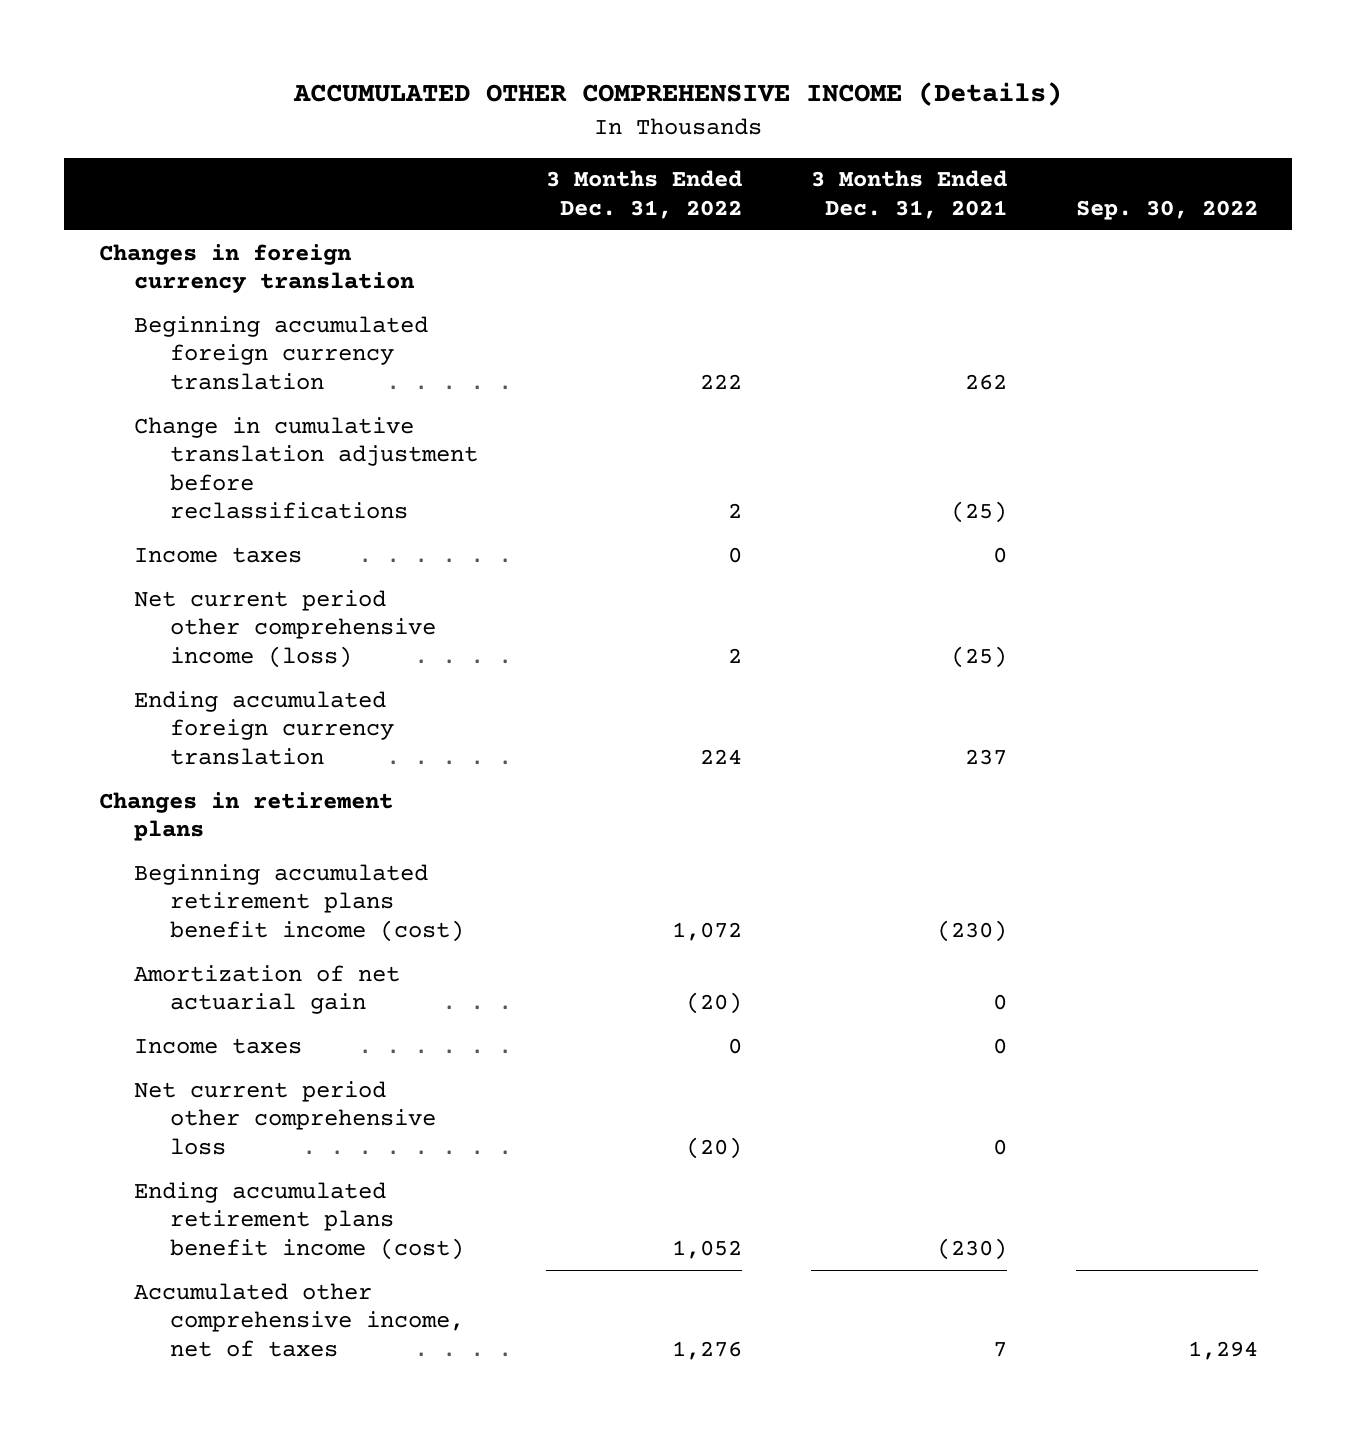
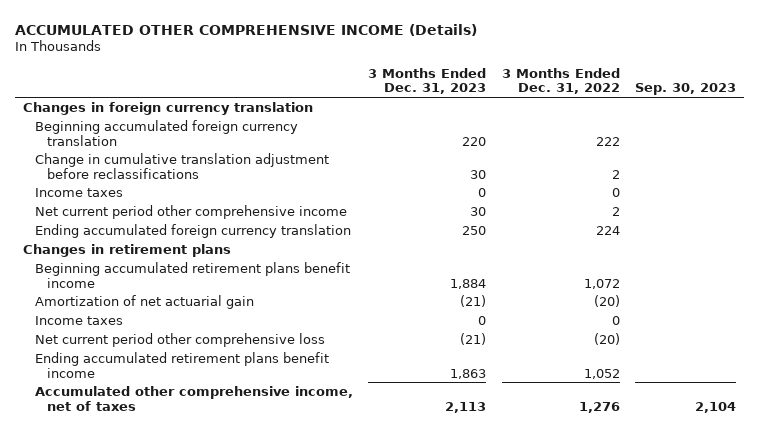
- | 3 Months Ended Dec. 31, 2022 | 3 Months Ended Dec. 31, 2021 | Sep. 30, 2022
+ | 3 Months Ended Dec. 31, 2023 | 3 Months Ended Dec. 31, 2022 | Sep. 30, 2023
- Net current period other comprehensive income (loss) | 2 | (25) |
+ Net current period other comprehensive income | 30 | 2 |
- Beginning accumulated retirement plans benefit income (cost) | 1,072 | (230) |
+ Beginning accumulated retirement plans benefit income | 1,884 | 1,072 |
- Ending accumulated retirement plans benefit income (cost) | 1,052 | (230) |
+ Ending accumulated retirement plans benefit income | 1,863 | 1,052 |

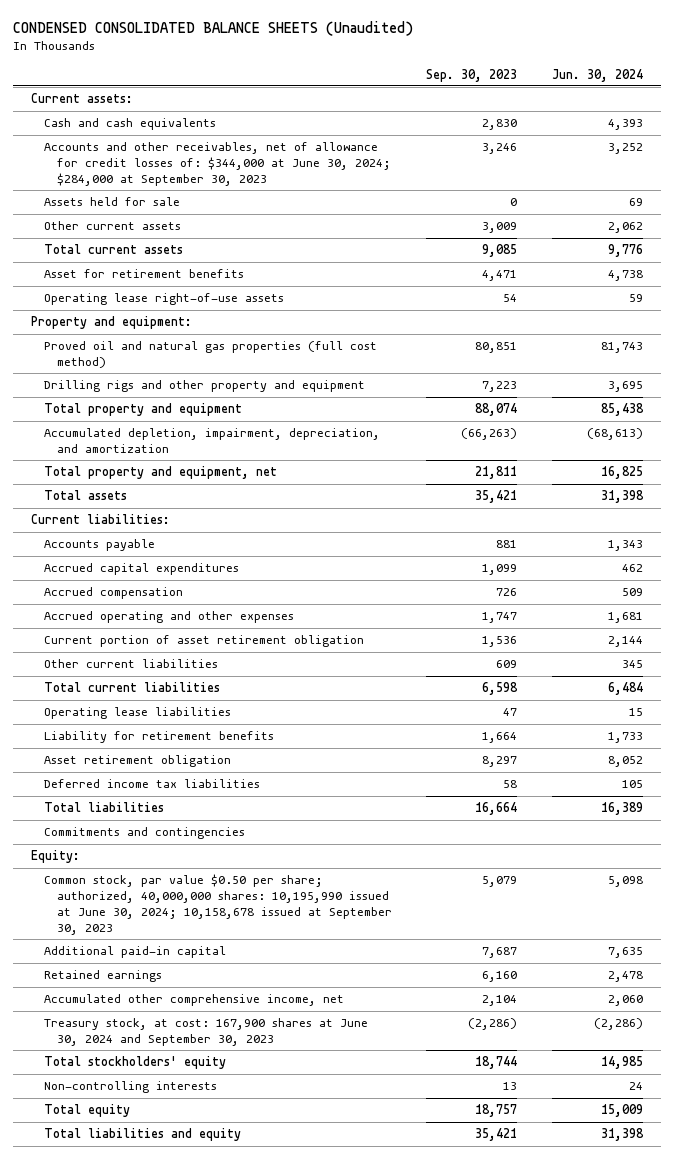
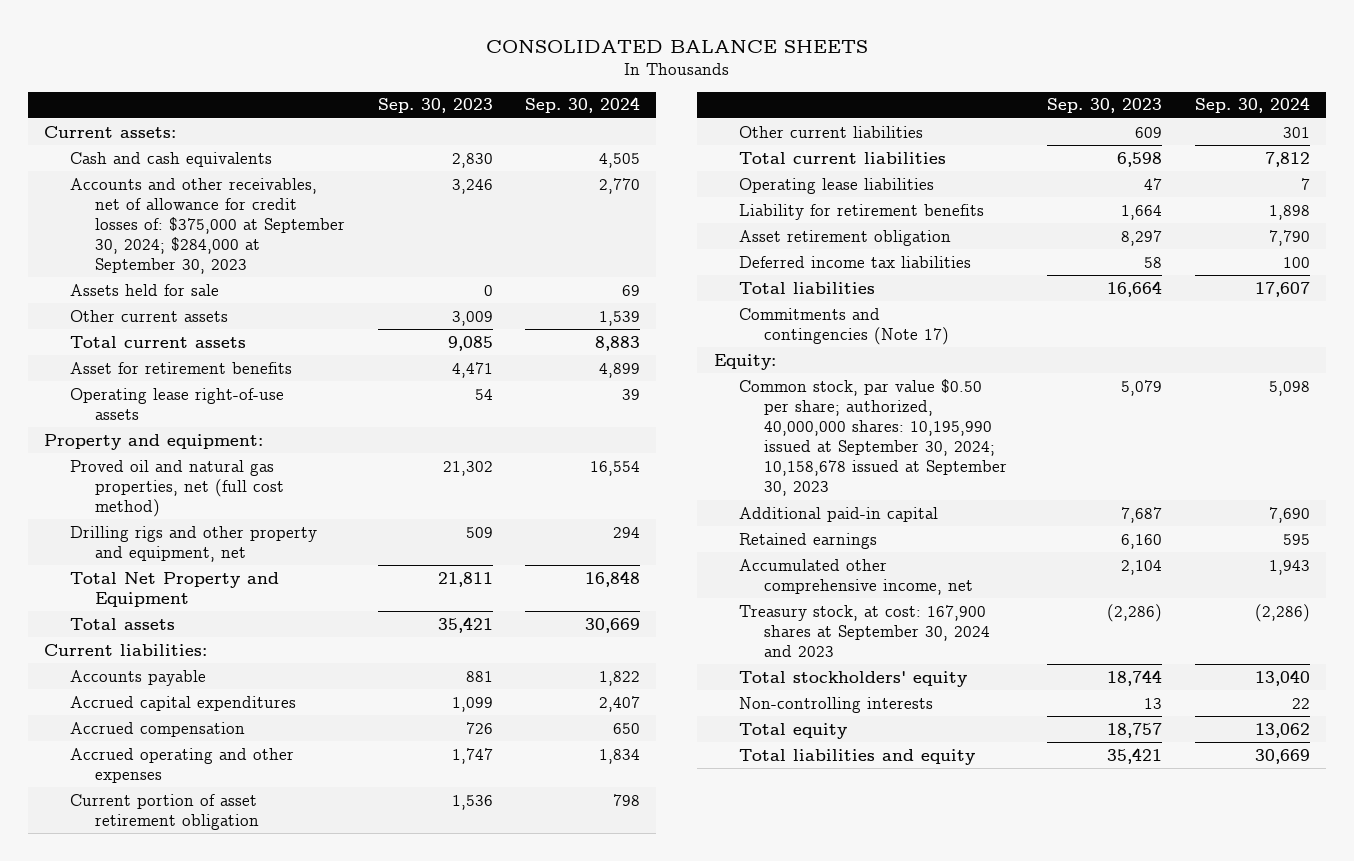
- CONDENSED CONSOLIDATED BALANCE SHEETS (Unaudited)
+ CONSOLIDATED BALANCE SHEETS
- | Sep. 30, 2023 | Jun. 30, 2024
+ | Sep. 30, 2023 | Sep. 30, 2024
- Accounts and other receivables, net of allowance for credit losses of: $344,000 at June 30, 2024; $284,000 at September 30, 2023 | 3,246 | 3,252
+ Accounts and other receivables, net of allowance for credit losses of: $375,000 at September 30, 2024; $284,000 at September 30, 2023 | 3,246 | 2,770
- Proved oil and natural gas properties (full cost method) | 80,851 | 81,743
- Drilling rigs and other property and equipment | 7,223 | 3,695
- Total property and equipment | 88,074 | 85,438
- Accumulated depletion, impairment, depreciation, and amortization | (66,263) | (68,613)
- Total property and equipment, net | 21,811 | 16,825
+ Proved oil and natural gas properties, net (full cost method) | 21,302 | 16,554
+ Drilling rigs and other property and equipment, net | 509 | 294
+ Total Net Property and Equipment | 21,811 | 16,848
- Commitments and contingencies
+ Commitments and contingencies (Note 17)
- Common stock, par value $0.50 per share; authorized, 40,000,000 shares: 10,195,990 issued at June 30, 2024; 10,158,678 issued at September 30, 2023 | 5,079 | 5,098
+ Common stock, par value $0.50 per share; authorized, 40,000,000 shares: 10,195,990 issued at September 30, 2024; 10,158,678 issued at September 30, 2023 | 5,079 | 5,098
- Treasury stock, at cost: 167,900 shares at June 30, 2024 and September 30, 2023 | (2,286) | (2,286)
+ Treasury stock, at cost: 167,900 shares at September 30, 2024 and 2023 | (2,286) | (2,286)

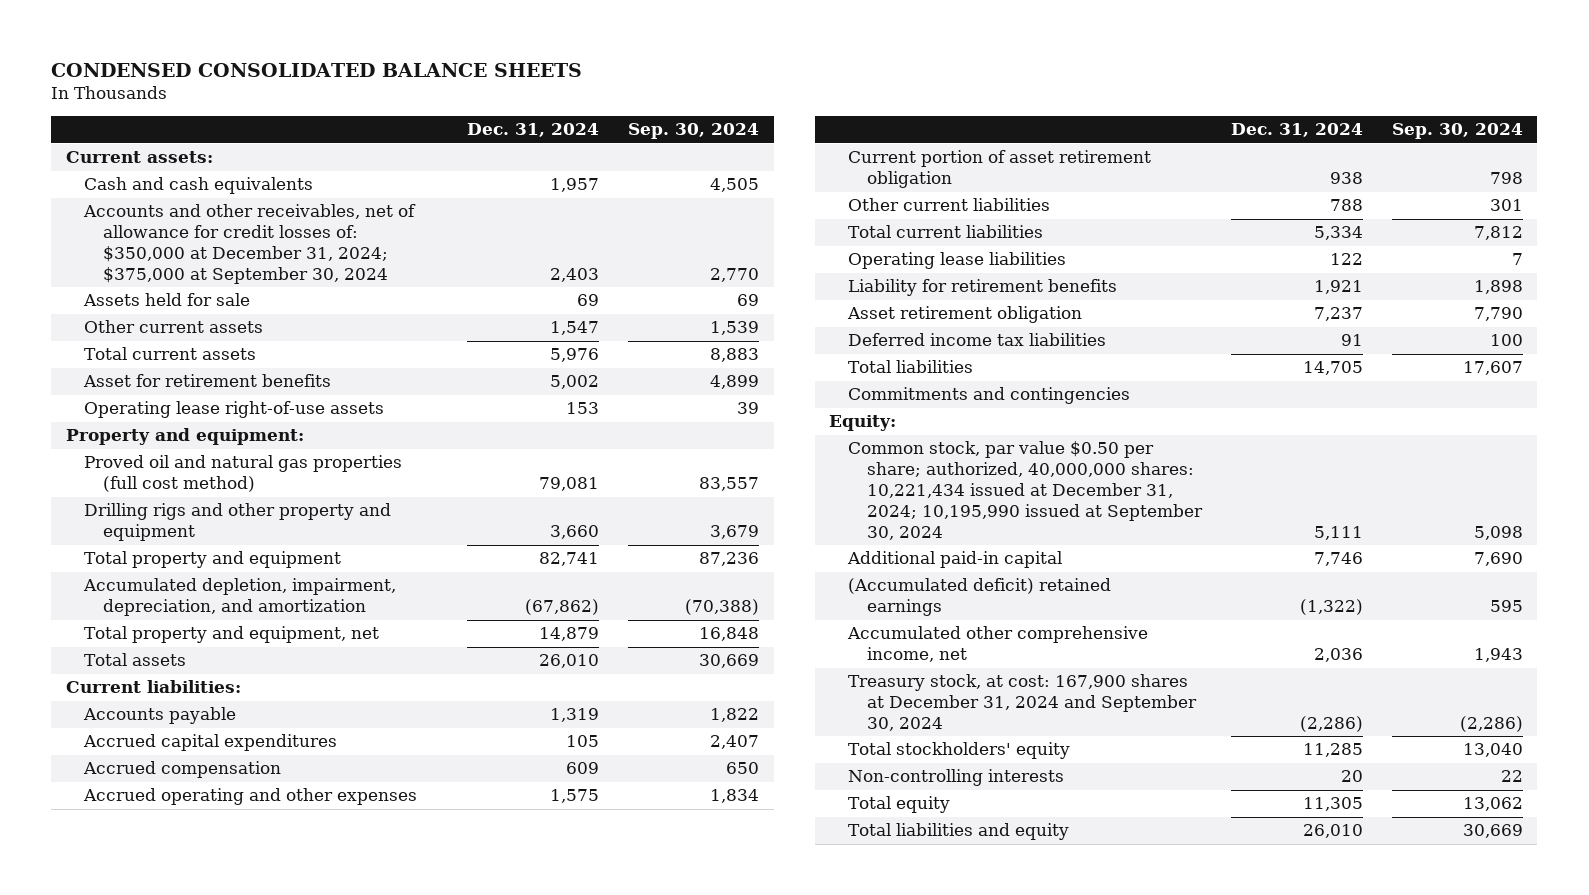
- CONSOLIDATED BALANCE SHEETS
+ CONDENSED CONSOLIDATED BALANCE SHEETS
- | Sep. 30, 2023 | Sep. 30, 2024
+ | Dec. 31, 2024 | Sep. 30, 2024
- Accounts and other receivables, net of allowance for credit losses of: $375,000 at September 30, 2024; $284,000 at September 30, 2023 | 3,246 | 2,770
+ Accounts and other receivables, net of allowance for credit losses of: $350,000 at December 31, 2024; $375,000 at September 30, 2024 | 2,403 | 2,770
- Proved oil and natural gas properties, net (full cost method) | 21,302 | 16,554
- Drilling rigs and other property and equipment, net | 509 | 294
- Total Net Property and Equipment | 21,811 | 16,848
+ Proved oil and natural gas properties (full cost method) | 79,081 | 83,557
+ Drilling rigs and other property and equipment | 3,660 | 3,679
+ Total property and equipment | 82,741 | 87,236
+ Accumulated depletion, impairment, depreciation, and amortization | (67,862) | (70,388)
+ Total property and equipment, net | 14,879 | 16,848
- Commitments and contingencies (Note 17)
+ Commitments and contingencies
- Common stock, par value $0.50 per share; authorized, 40,000,000 shares: 10,195,990 issued at September 30, 2024; 10,158,678 issued at September 30, 2023 | 5,079 | 5,098
+ Common stock, par value $0.50 per share; authorized, 40,000,000 shares: 10,221,434 issued at December 31, 2024; 10,195,990 issued at September 30, 2024 | 5,111 | 5,098
- Retained earnings | 6,160 | 595
+ (Accumulated deficit) retained earnings | (1,322) | 595
- Treasury stock, at cost: 167,900 shares at September 30, 2024 and 2023 | (2,286) | (2,286)
+ Treasury stock, at cost: 167,900 shares at December 31, 2024 and September 30, 2024 | (2,286) | (2,286)

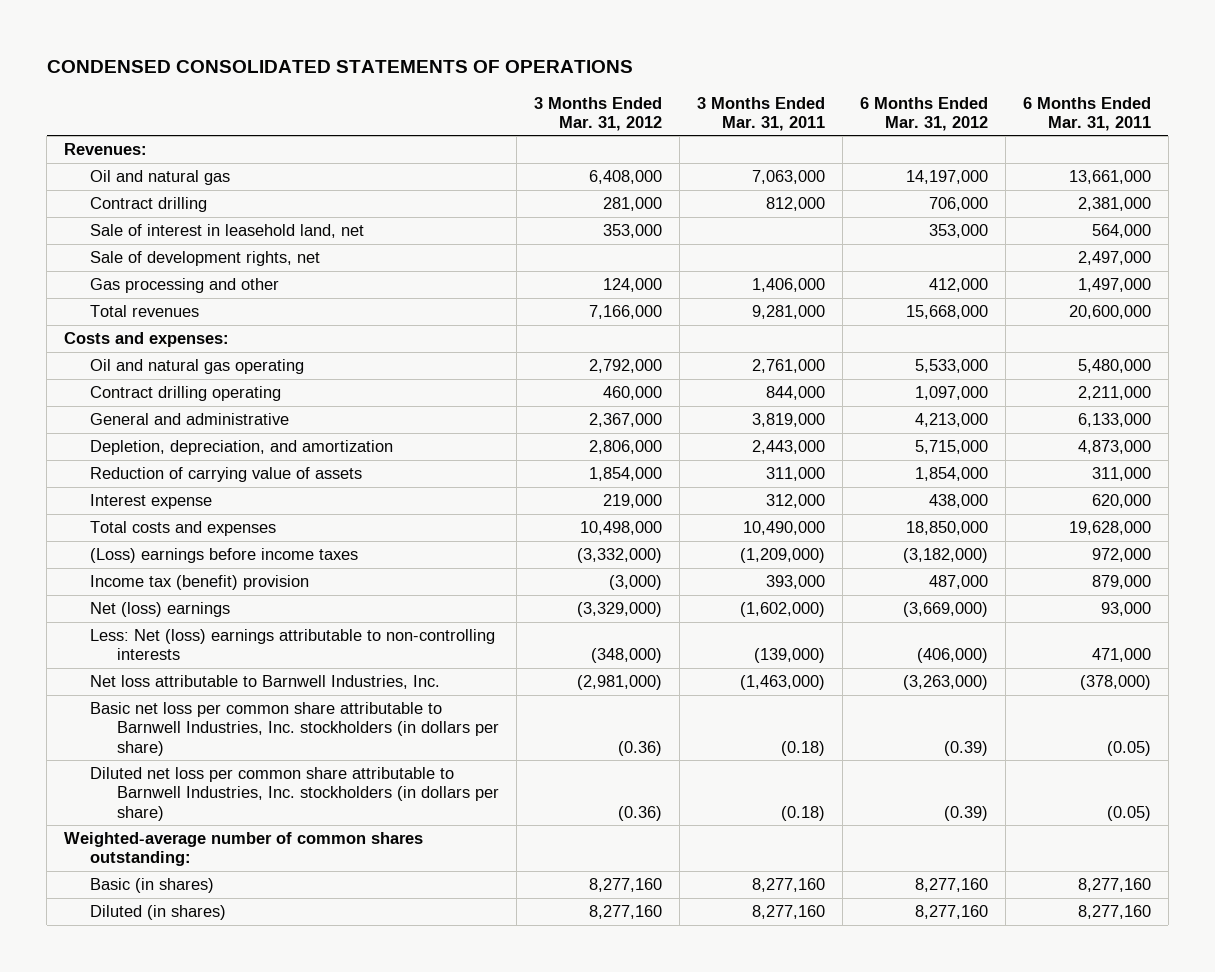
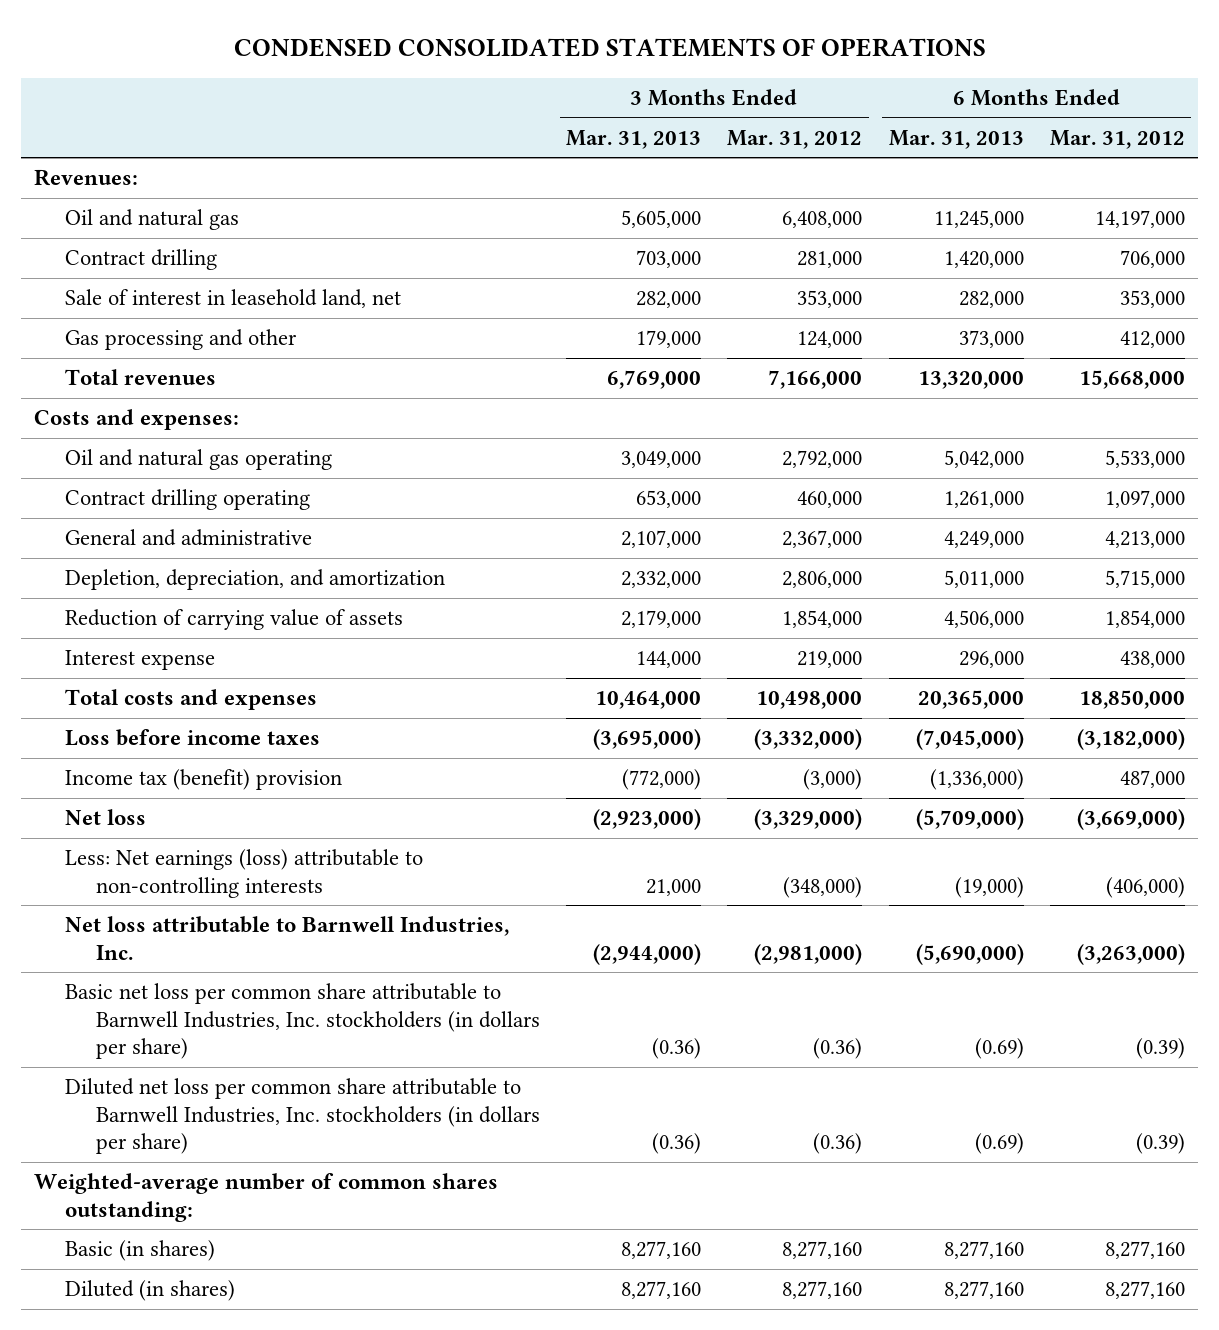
- | 3 Months Ended Mar. 31, 2012 | 3 Months Ended Mar. 31, 2011 | 6 Months Ended Mar. 31, 2012 | 6 Months Ended Mar. 31, 2011
+ | 3 Months Ended Mar. 31, 2013 | 3 Months Ended Mar. 31, 2012 | 6 Months Ended Mar. 31, 2013 | 6 Months Ended Mar. 31, 2012
- Sale of development rights, net | | | | 2,497,000
- (Loss) earnings before income taxes | (3,332,000) | (1,209,000) | (3,182,000) | 972,000
+ Loss before income taxes | (3,695,000) | (3,332,000) | (7,045,000) | (3,182,000)
- Net (loss) earnings | (3,329,000) | (1,602,000) | (3,669,000) | 93,000
- Less: Net (loss) earnings attributable to non-controlling interests | (348,000) | (139,000) | (406,000) | 471,000
+ Net loss | (2,923,000) | (3,329,000) | (5,709,000) | (3,669,000)
+ Less: Net earnings (loss) attributable to non-controlling interests | 21,000 | (348,000) | (19,000) | (406,000)

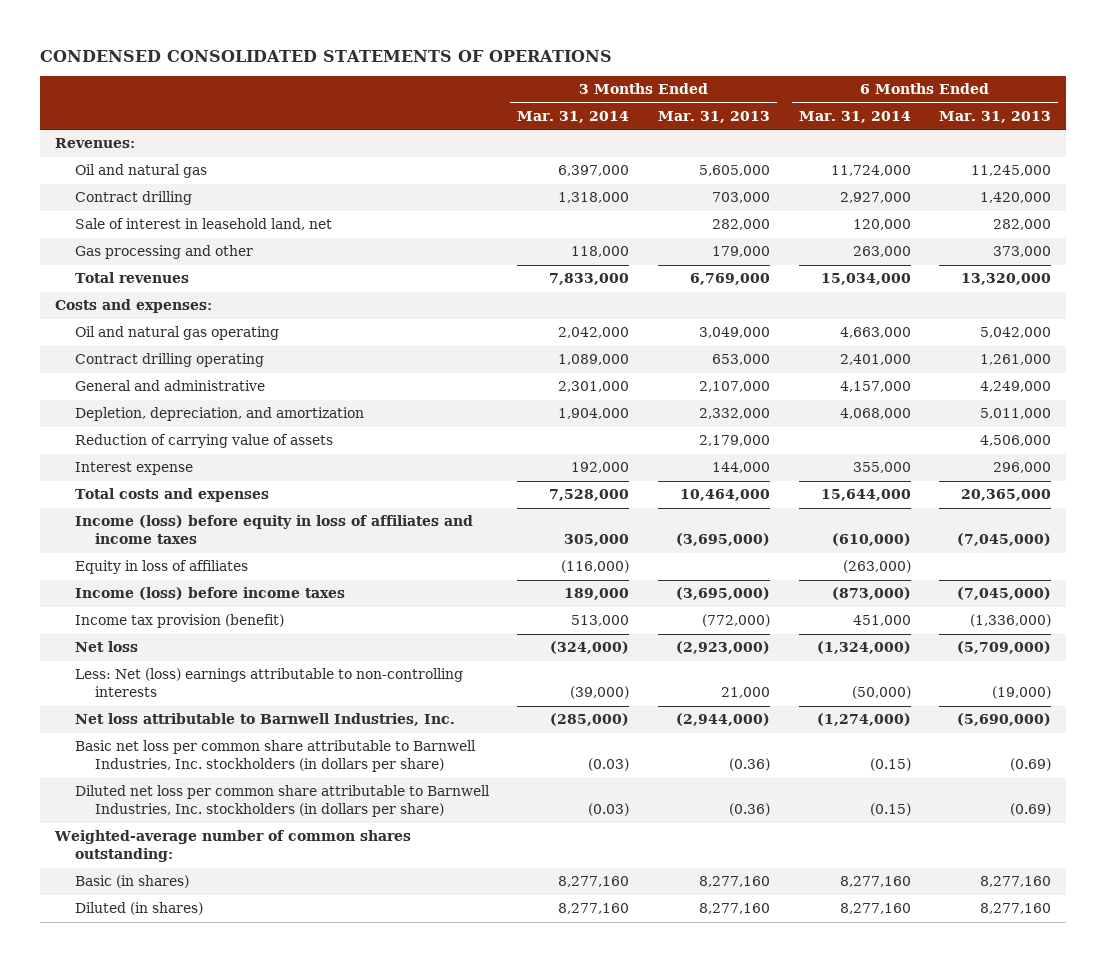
- | 3 Months Ended Mar. 31, 2013 | 3 Months Ended Mar. 31, 2012 | 6 Months Ended Mar. 31, 2013 | 6 Months Ended Mar. 31, 2012
+ | 3 Months Ended Mar. 31, 2014 | 3 Months Ended Mar. 31, 2013 | 6 Months Ended Mar. 31, 2014 | 6 Months Ended Mar. 31, 2013
- Loss before income taxes | (3,695,000) | (3,332,000) | (7,045,000) | (3,182,000)
- Income tax (benefit) provision | (772,000) | (3,000) | (1,336,000) | 487,000
+ Income (loss) before equity in loss of affiliates and income taxes | 305,000 | (3,695,000) | (610,000) | (7,045,000)
+ Equity in loss of affiliates | (116,000) | | (263,000) |
+ Income (loss) before income taxes | 189,000 | (3,695,000) | (873,000) | (7,045,000)
+ Income tax provision (benefit) | 513,000 | (772,000) | 451,000 | (1,336,000)
- Less: Net earnings (loss) attributable to non-controlling interests | 21,000 | (348,000) | (19,000) | (406,000)
+ Less: Net (loss) earnings attributable to non-controlling interests | (39,000) | 21,000 | (50,000) | (19,000)

